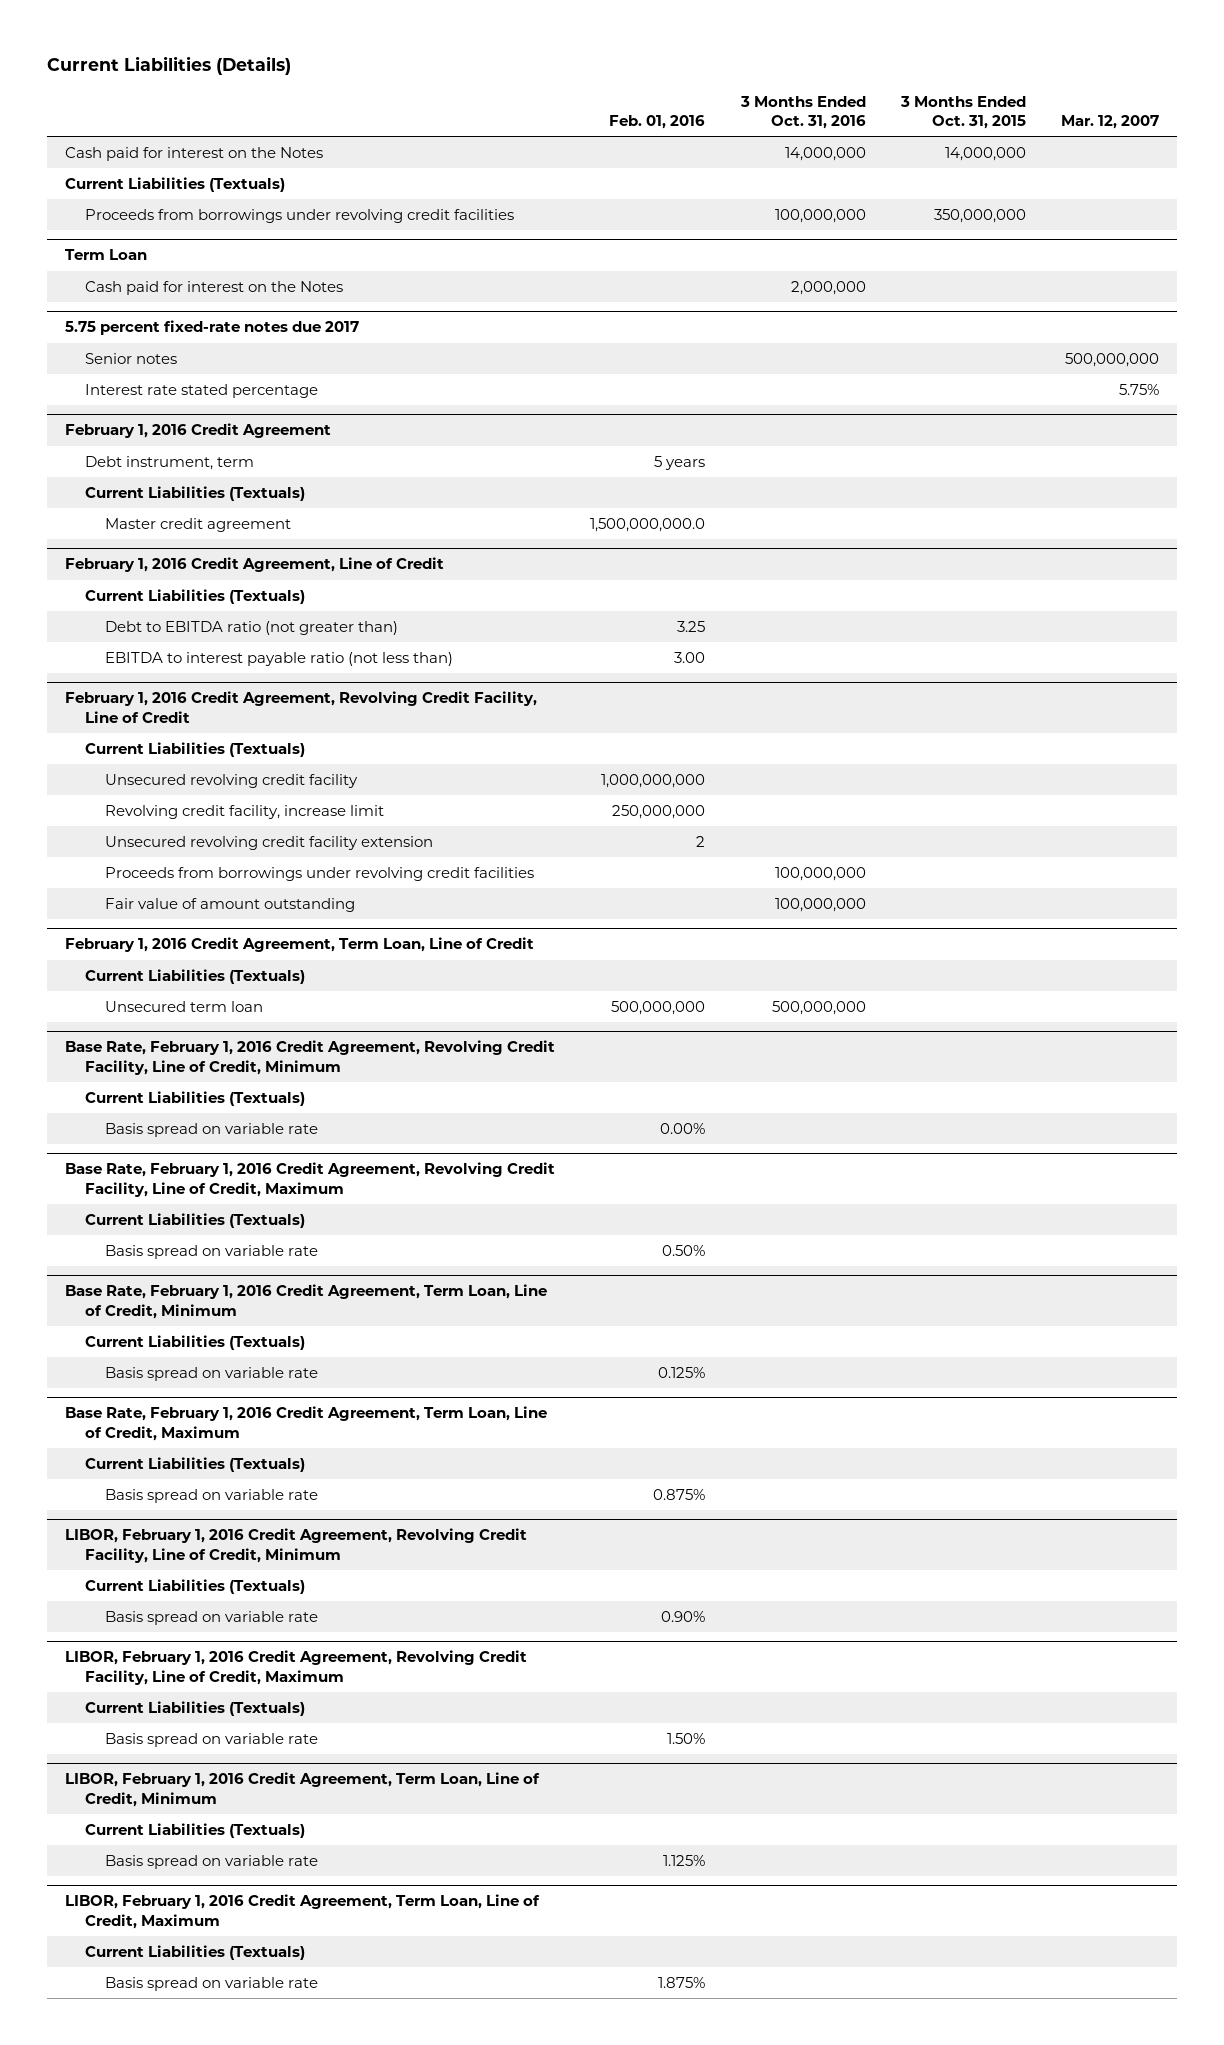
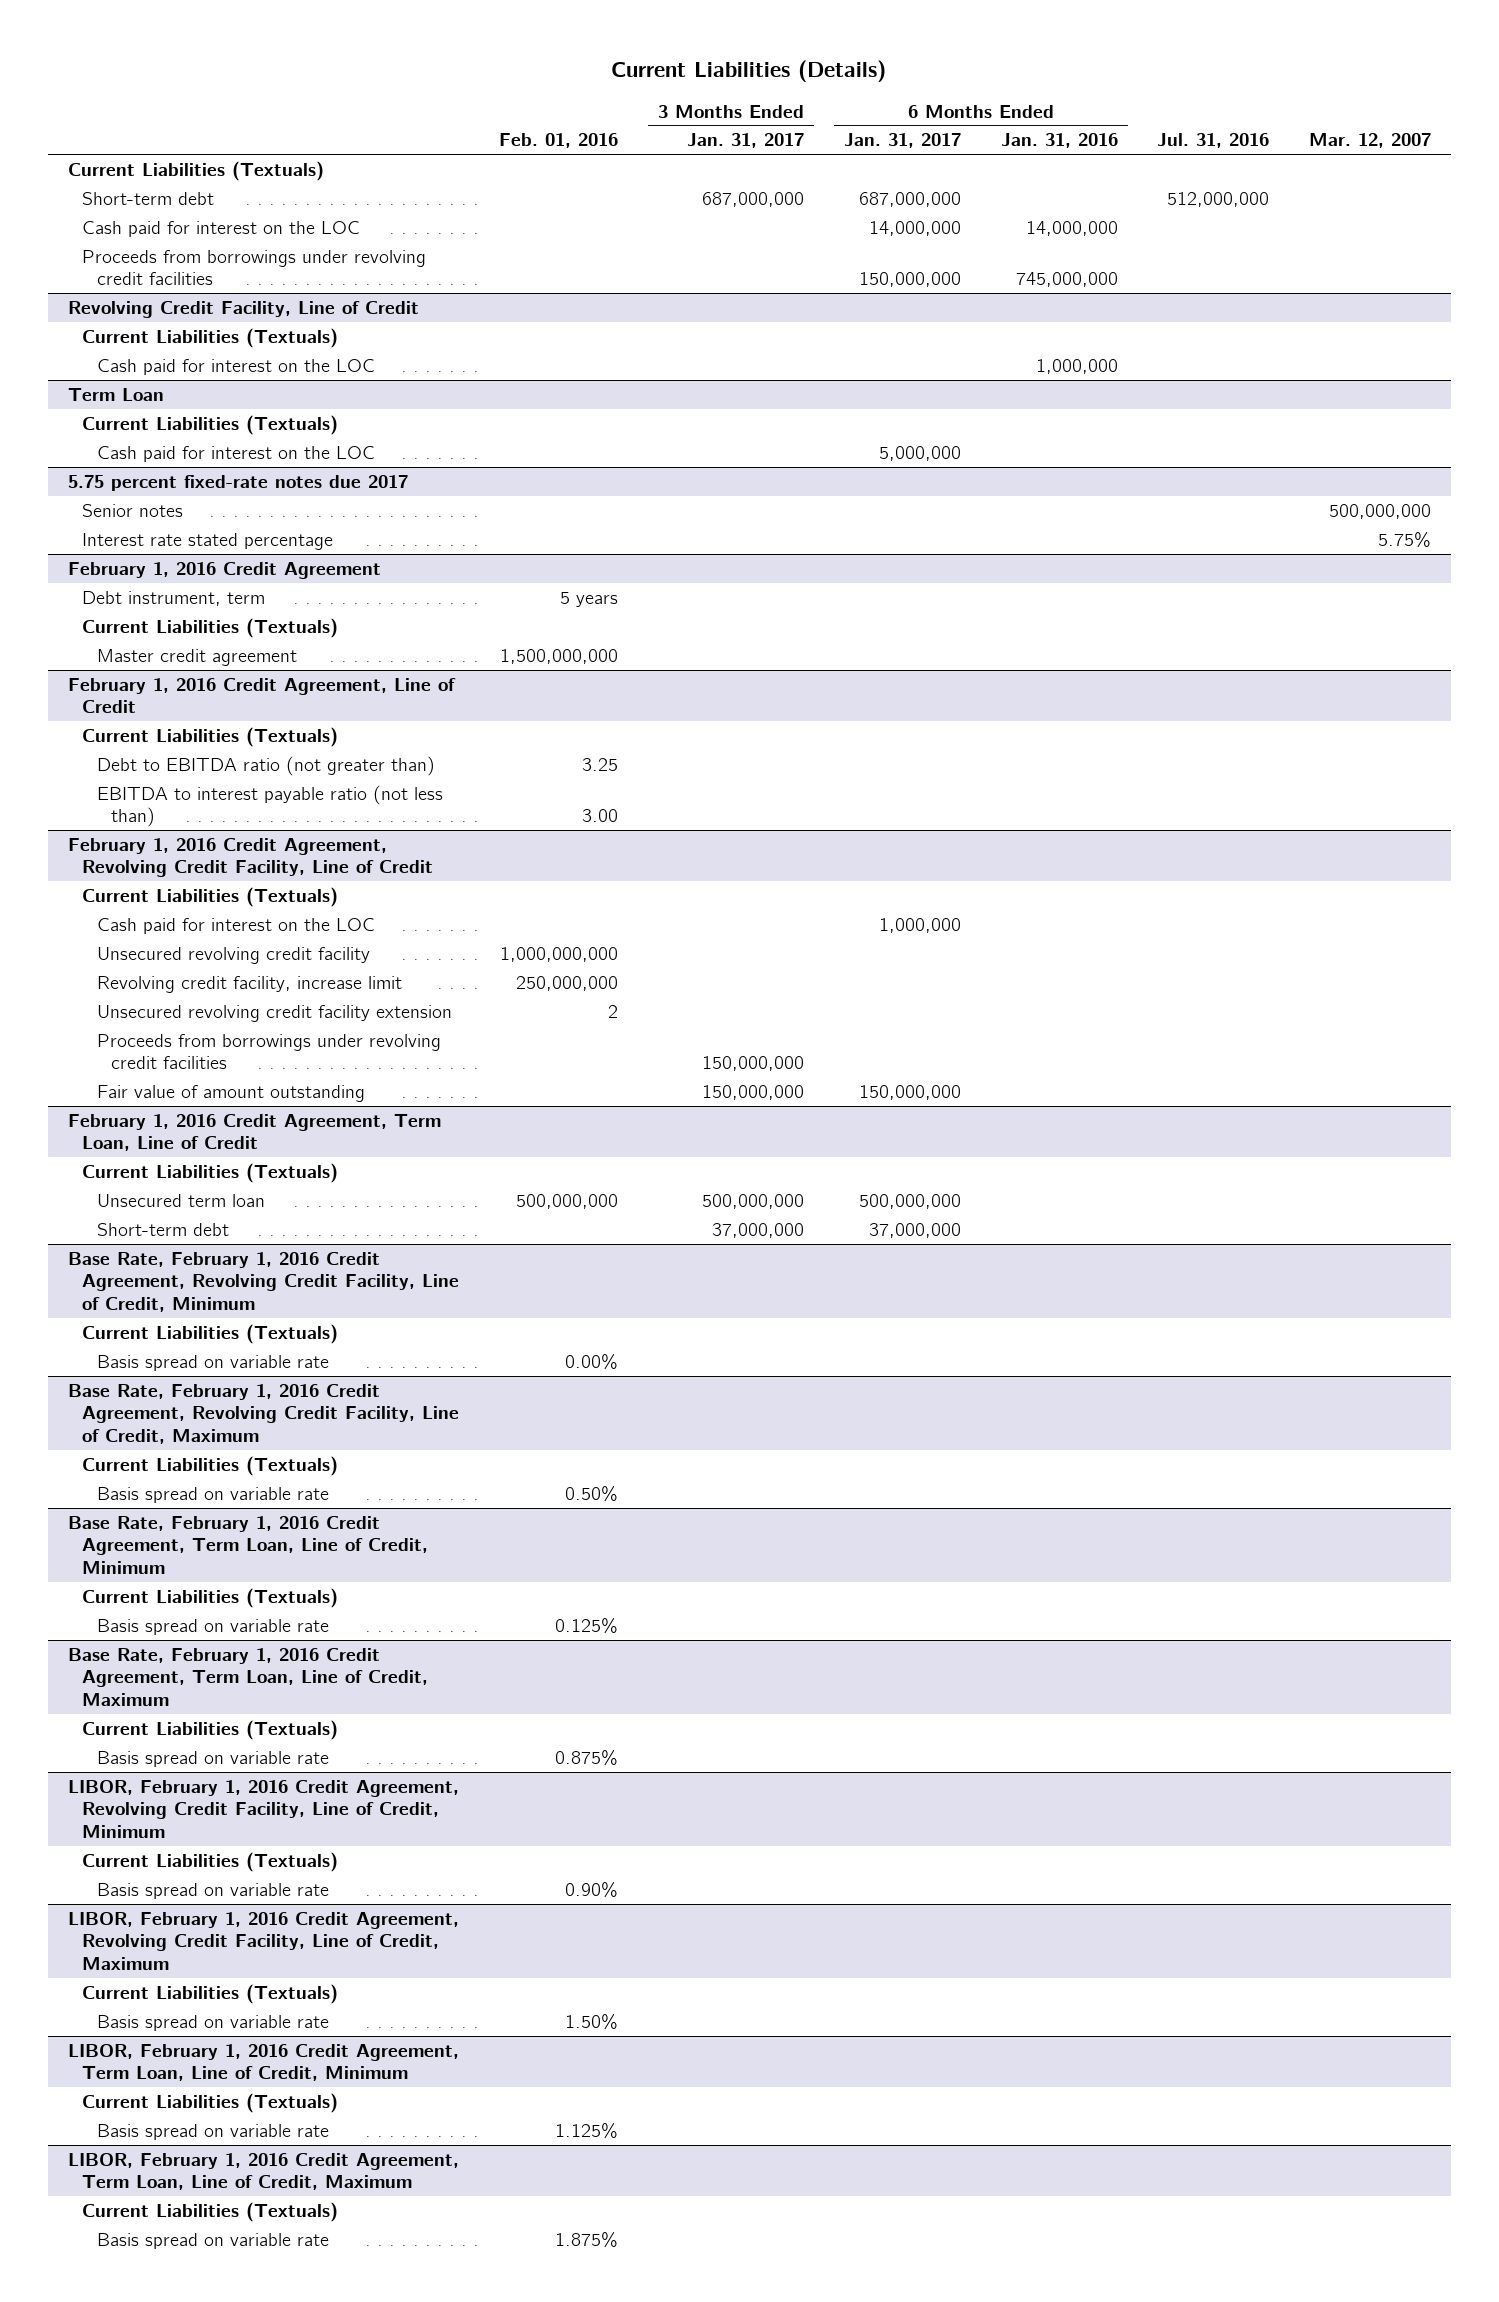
- | Feb. 01, 2016 | 3 Months Ended Oct. 31, 2016 | 3 Months Ended Oct. 31, 2015 | Mar. 12, 2007
+ | Feb. 01, 2016 | 3 Months Ended Jan. 31, 2017 | 6 Months Ended Jan. 31, 2017 | 6 Months Ended Jan. 31, 2016 | Jul. 31, 2016 | Mar. 12, 2007
- Cash paid for interest on the Notes | | 14,000,000 | 14,000,000 |
+ Short-term debt | | 687,000,000 | 687,000,000 | | 512,000,000 |
+ Cash paid for interest on the LOC | | | 14,000,000 | 14,000,000 | |
+ Revolving Credit Facility, Line of Credit
+ Current Liabilities (Textuals)
+ Cash paid for interest on the LOC | | | | 1,000,000 | |
@ Term Loan
- Cash paid for interest on the Notes | | 2,000,000 | |
+ Current Liabilities (Textuals)
+ Cash paid for interest on the LOC | | | 5,000,000 | | |
@ February 1, 2016 Credit Agreement
- Master credit agreement | 1,500,000,000.0 | | |
+ Master credit agreement | 1,500,000,000 | | | | |
@ February 1, 2016 Credit Agreement, Revolving Credit Facility, Line of Credit
+ Cash paid for interest on the LOC | | | 1,000,000 | | |
@ February 1, 2016 Credit Agreement, Term Loan, Line of Credit
+ Short-term debt | | 37,000,000 | 37,000,000 | | |

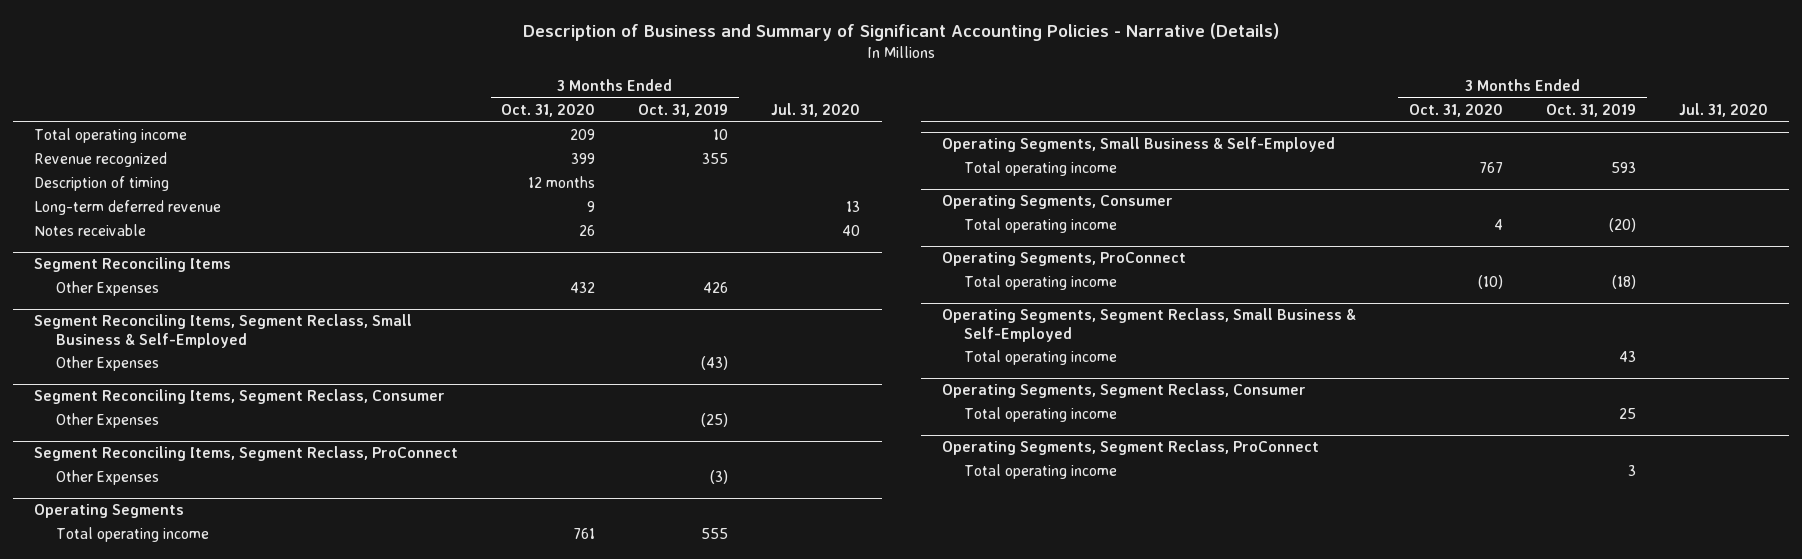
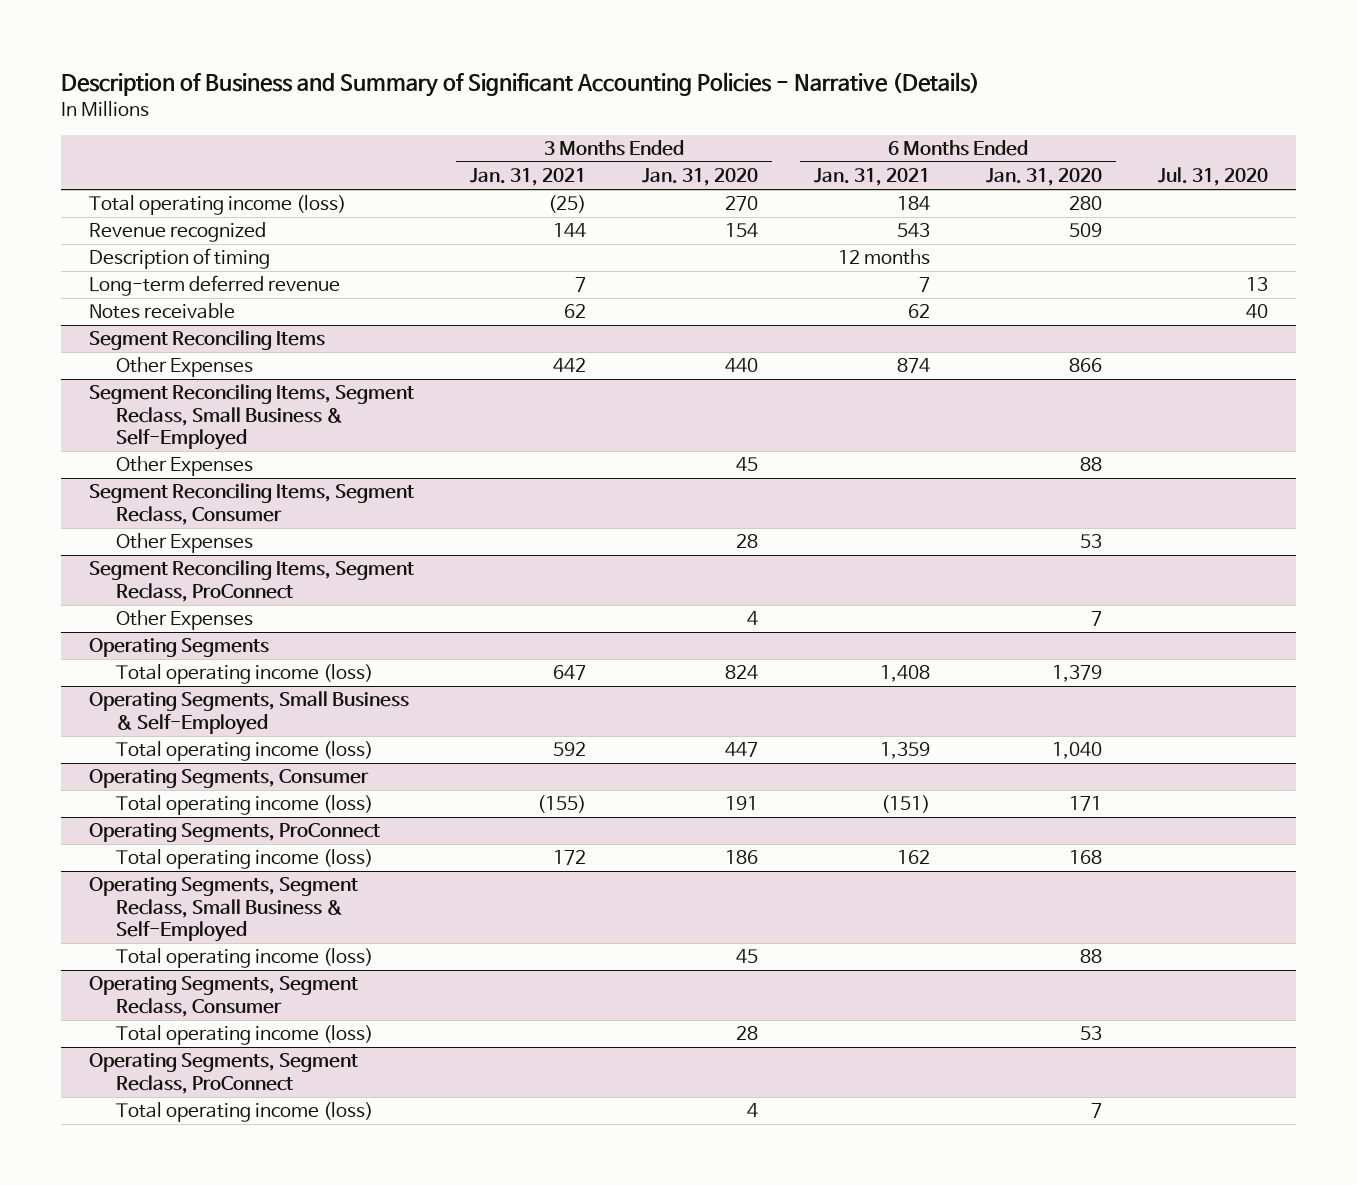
- | 3 Months Ended Oct. 31, 2020 | 3 Months Ended Oct. 31, 2019 | Jul. 31, 2020
+ | 3 Months Ended Jan. 31, 2021 | 3 Months Ended Jan. 31, 2020 | 6 Months Ended Jan. 31, 2021 | 6 Months Ended Jan. 31, 2020 | Jul. 31, 2020
- Total operating income | 209 | 10 |
+ Total operating income (loss) | (25) | 270 | 184 | 280 |
@ Operating Segments
- Total operating income | 761 | 555 |
+ Total operating income (loss) | 647 | 824 | 1,408 | 1,379 |
@ Operating Segments, Small Business & Self-Employed
- Total operating income | 767 | 593 |
+ Total operating income (loss) | 592 | 447 | 1,359 | 1,040 |
@ Operating Segments, Consumer
- Total operating income | 4 | (20) |
+ Total operating income (loss) | (155) | 191 | (151) | 171 |
@ Operating Segments, ProConnect
- Total operating income | (10) | (18) |
+ Total operating income (loss) | 172 | 186 | 162 | 168 |
@ Operating Segments, Segment Reclass, Small Business & Self-Employed
- Total operating income | | 43 |
+ Total operating income (loss) | | 45 | | 88 |
@ Operating Segments, Segment Reclass, Consumer
- Total operating income | | 25 |
+ Total operating income (loss) | | 28 | | 53 |
@ Operating Segments, Segment Reclass, ProConnect
- Total operating income | | 3 |
+ Total operating income (loss) | | 4 | | 7 |

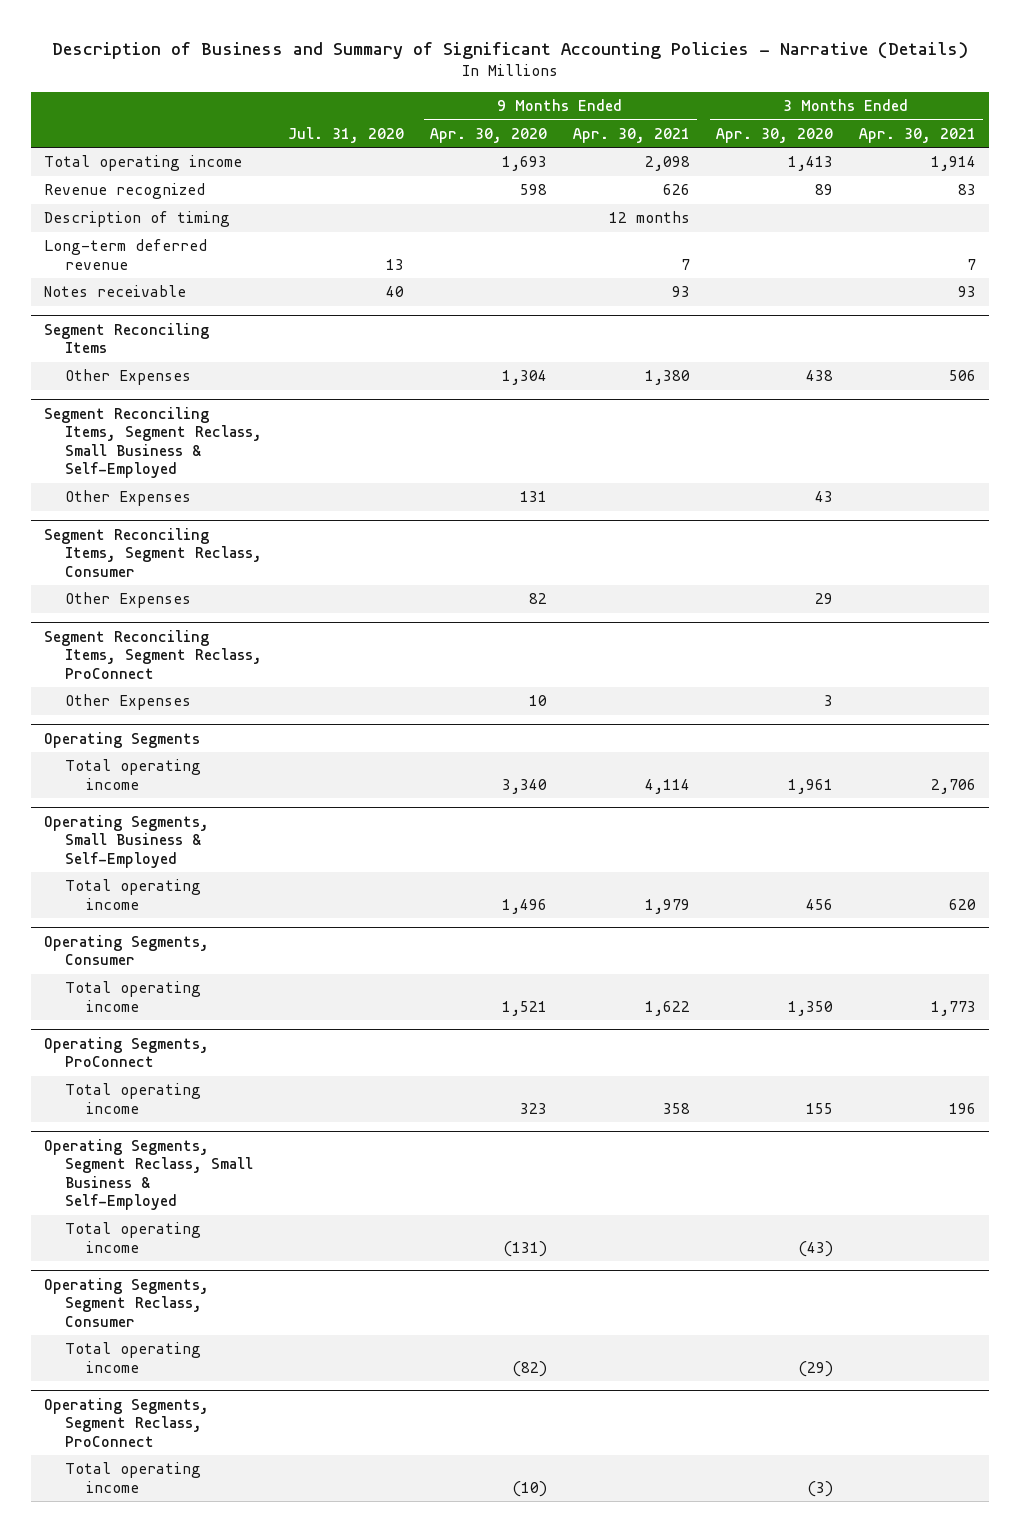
- | 3 Months Ended Jan. 31, 2021 | 3 Months Ended Jan. 31, 2020 | 6 Months Ended Jan. 31, 2021 | 6 Months Ended Jan. 31, 2020 | Jul. 31, 2020
+ | Jul. 31, 2020 | 9 Months Ended Apr. 30, 2020 | 9 Months Ended Apr. 30, 2021 | 3 Months Ended Apr. 30, 2020 | 3 Months Ended Apr. 30, 2021
- Total operating income (loss) | (25) | 270 | 184 | 280 |
+ Total operating income | | 1,693 | 2,098 | 1,413 | 1,914
@ Operating Segments
- Total operating income (loss) | 647 | 824 | 1,408 | 1,379 |
+ Total operating income | | 3,340 | 4,114 | 1,961 | 2,706
@ Operating Segments, Small Business & Self-Employed
- Total operating income (loss) | 592 | 447 | 1,359 | 1,040 |
+ Total operating income | | 1,496 | 1,979 | 456 | 620
@ Operating Segments, Consumer
- Total operating income (loss) | (155) | 191 | (151) | 171 |
+ Total operating income | | 1,521 | 1,622 | 1,350 | 1,773
@ Operating Segments, ProConnect
- Total operating income (loss) | 172 | 186 | 162 | 168 |
+ Total operating income | | 323 | 358 | 155 | 196
@ Operating Segments, Segment Reclass, Small Business & Self-Employed
- Total operating income (loss) | | 45 | | 88 |
+ Total operating income | | (131) | | (43) |
@ Operating Segments, Segment Reclass, Consumer
- Total operating income (loss) | | 28 | | 53 |
+ Total operating income | | (82) | | (29) |
@ Operating Segments, Segment Reclass, ProConnect
- Total operating income (loss) | | 4 | | 7 |
+ Total operating income | | (10) | | (3) |

